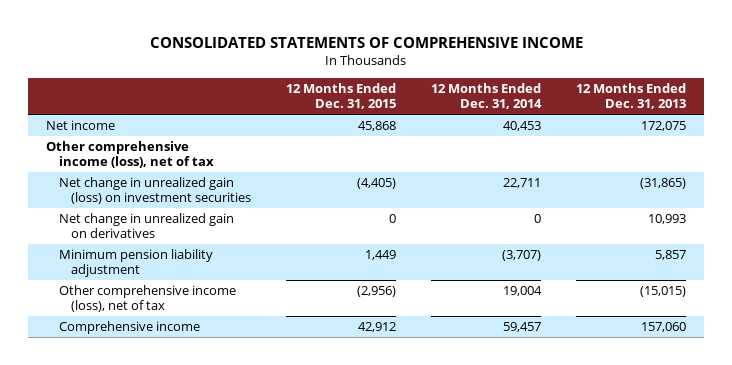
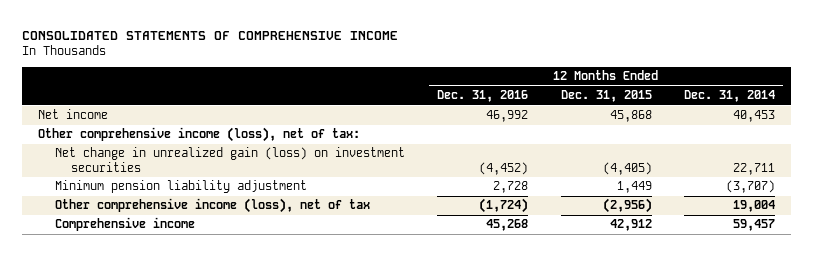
- | 12 Months Ended Dec. 31, 2015 | 12 Months Ended Dec. 31, 2014 | 12 Months Ended Dec. 31, 2013
+ | 12 Months Ended Dec. 31, 2016 | 12 Months Ended Dec. 31, 2015 | 12 Months Ended Dec. 31, 2014
- Other comprehensive income (loss), net of tax
+ Other comprehensive income (loss), net of tax:
- Net change in unrealized gain on derivatives | 0 | 0 | 10,993

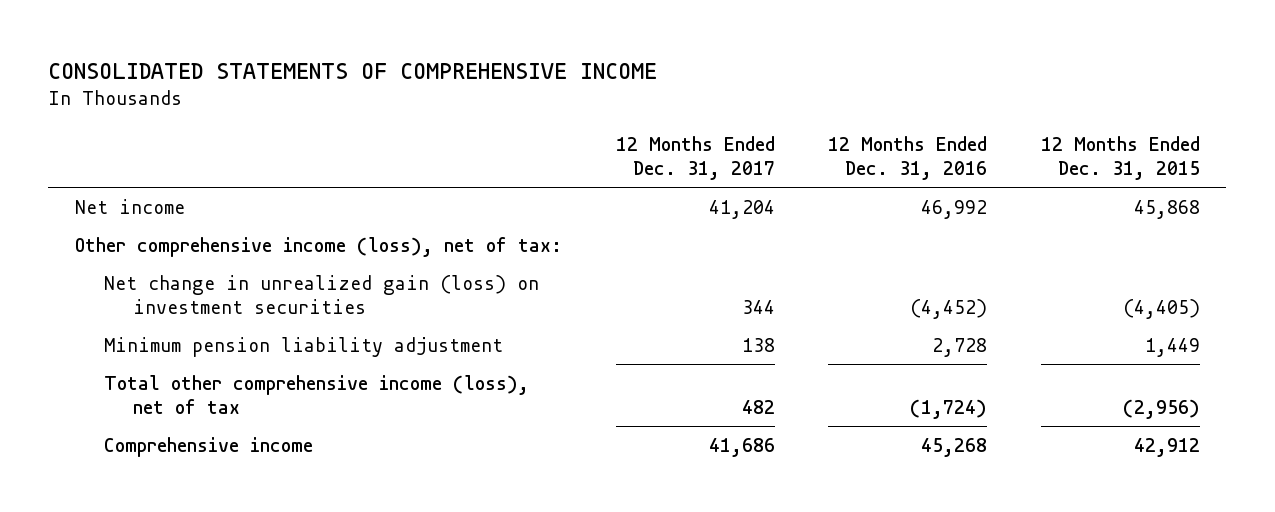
- | 12 Months Ended Dec. 31, 2016 | 12 Months Ended Dec. 31, 2015 | 12 Months Ended Dec. 31, 2014
+ | 12 Months Ended Dec. 31, 2017 | 12 Months Ended Dec. 31, 2016 | 12 Months Ended Dec. 31, 2015
- Other comprehensive income (loss), net of tax | (1,724) | (2,956) | 19,004
+ Total other comprehensive income (loss), net of tax | 482 | (1,724) | (2,956)

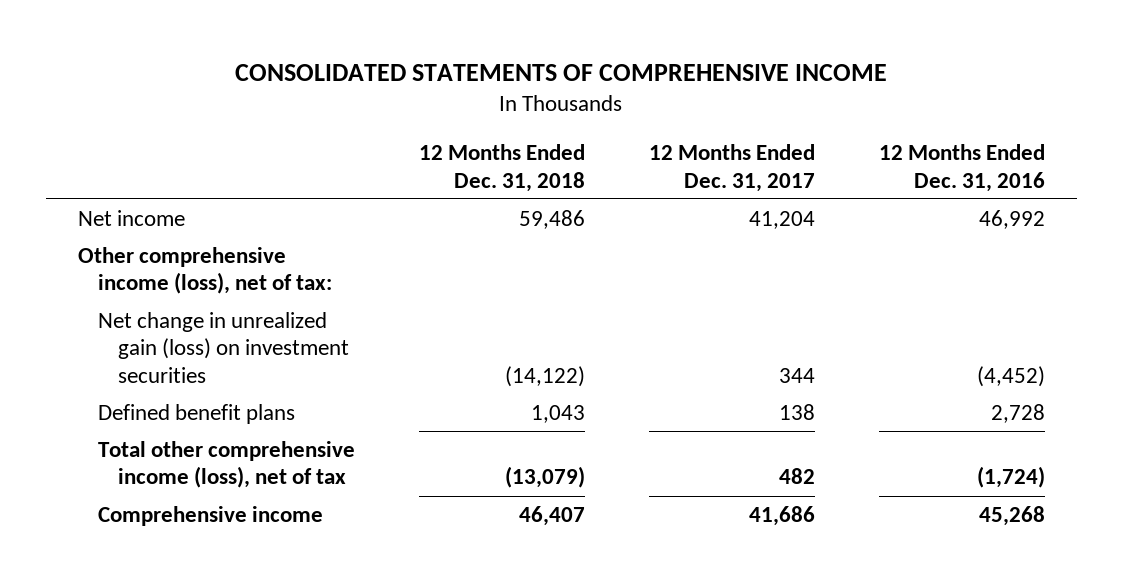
- | 12 Months Ended Dec. 31, 2017 | 12 Months Ended Dec. 31, 2016 | 12 Months Ended Dec. 31, 2015
+ | 12 Months Ended Dec. 31, 2018 | 12 Months Ended Dec. 31, 2017 | 12 Months Ended Dec. 31, 2016
- Minimum pension liability adjustment | 138 | 2,728 | 1,449
+ Defined benefit plans | 1,043 | 138 | 2,728

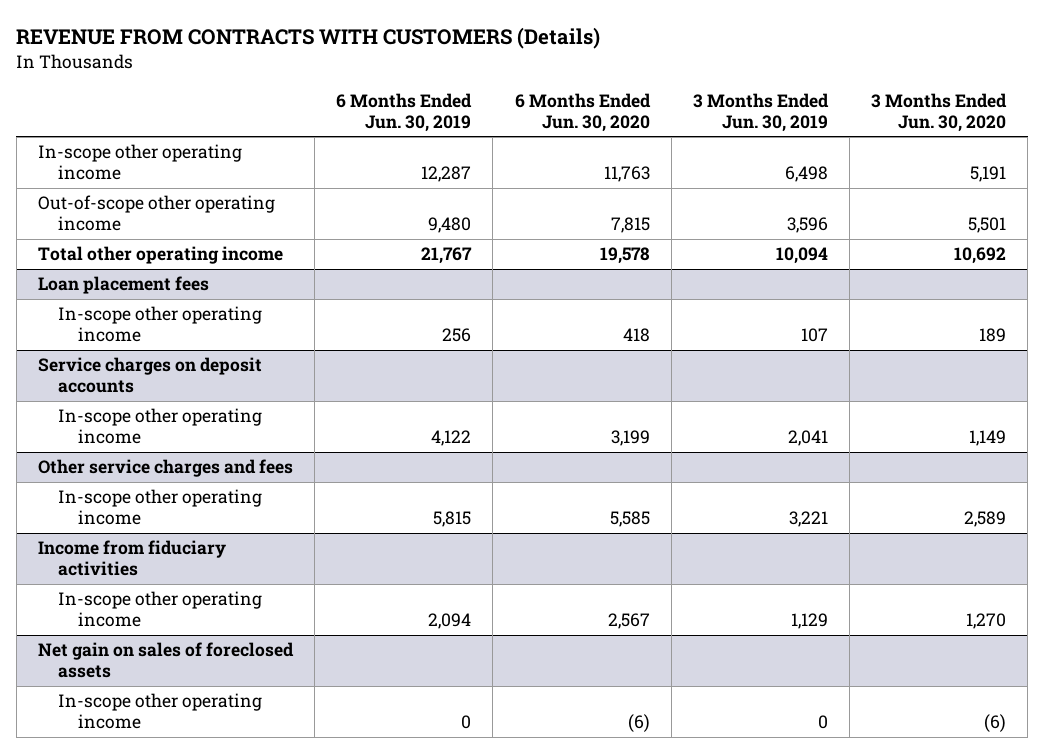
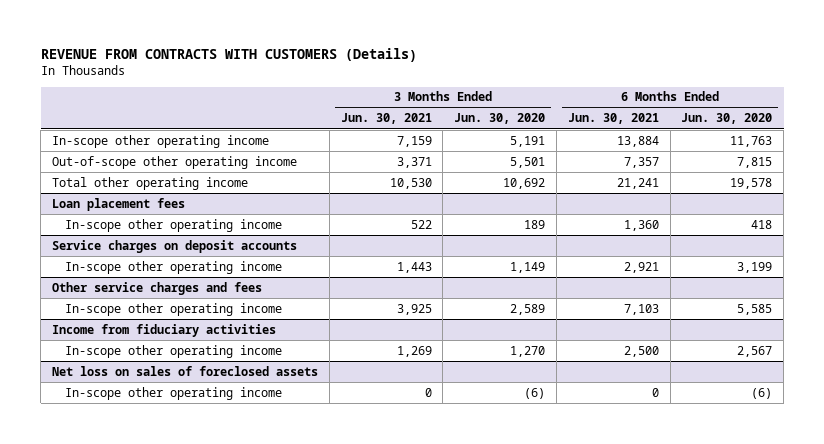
- | 6 Months Ended Jun. 30, 2019 | 6 Months Ended Jun. 30, 2020 | 3 Months Ended Jun. 30, 2019 | 3 Months Ended Jun. 30, 2020
+ | 3 Months Ended Jun. 30, 2021 | 3 Months Ended Jun. 30, 2020 | 6 Months Ended Jun. 30, 2021 | 6 Months Ended Jun. 30, 2020
- Net gain on sales of foreclosed assets
+ Net loss on sales of foreclosed assets

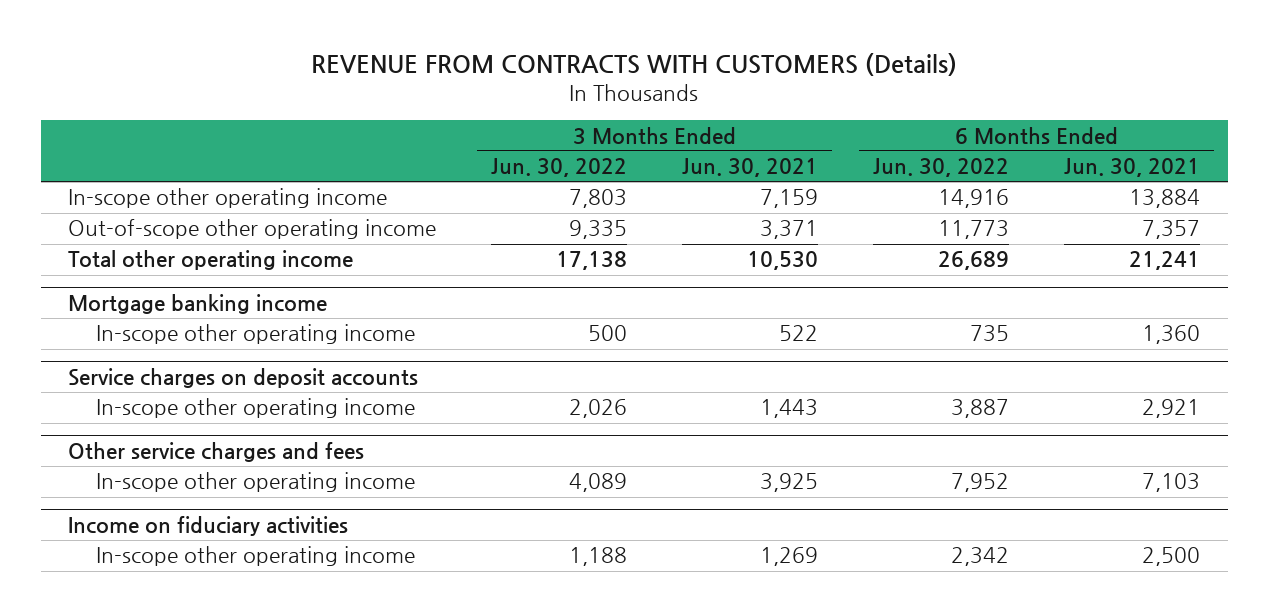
- | 3 Months Ended Jun. 30, 2021 | 3 Months Ended Jun. 30, 2020 | 6 Months Ended Jun. 30, 2021 | 6 Months Ended Jun. 30, 2020
+ | 3 Months Ended Jun. 30, 2022 | 3 Months Ended Jun. 30, 2021 | 6 Months Ended Jun. 30, 2022 | 6 Months Ended Jun. 30, 2021
- Loan placement fees
+ Mortgage banking income
- Income from fiduciary activities
+ Income on fiduciary activities
- Net loss on sales of foreclosed assets
- In-scope other operating income | 0 | (6) | 0 | (6)

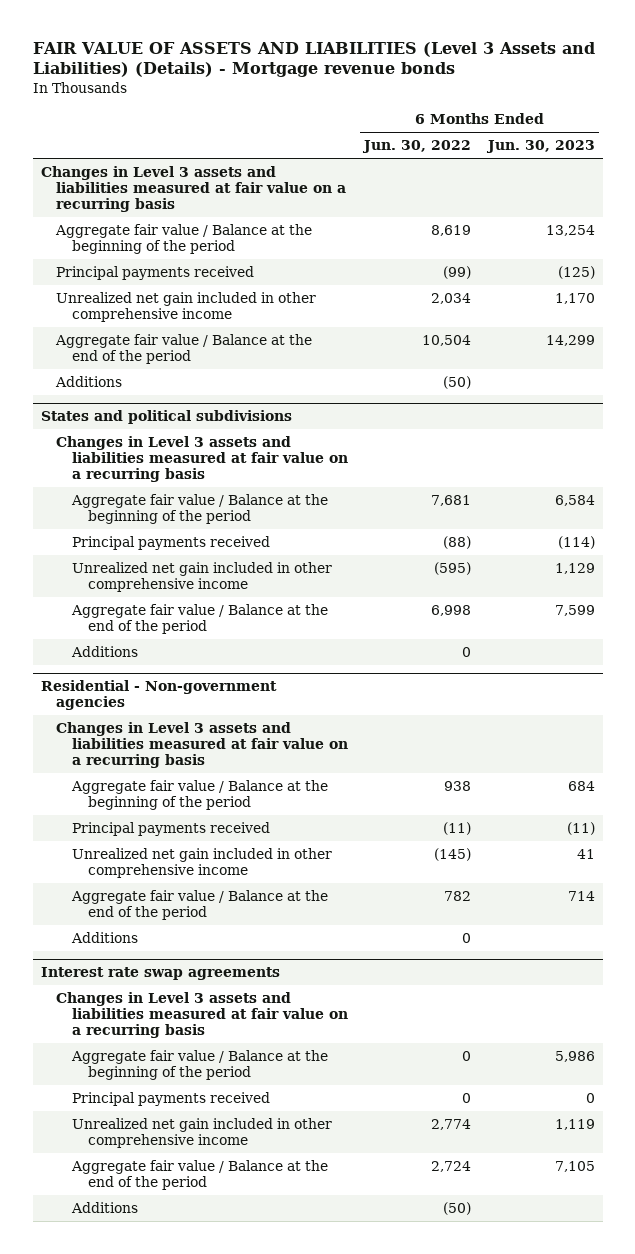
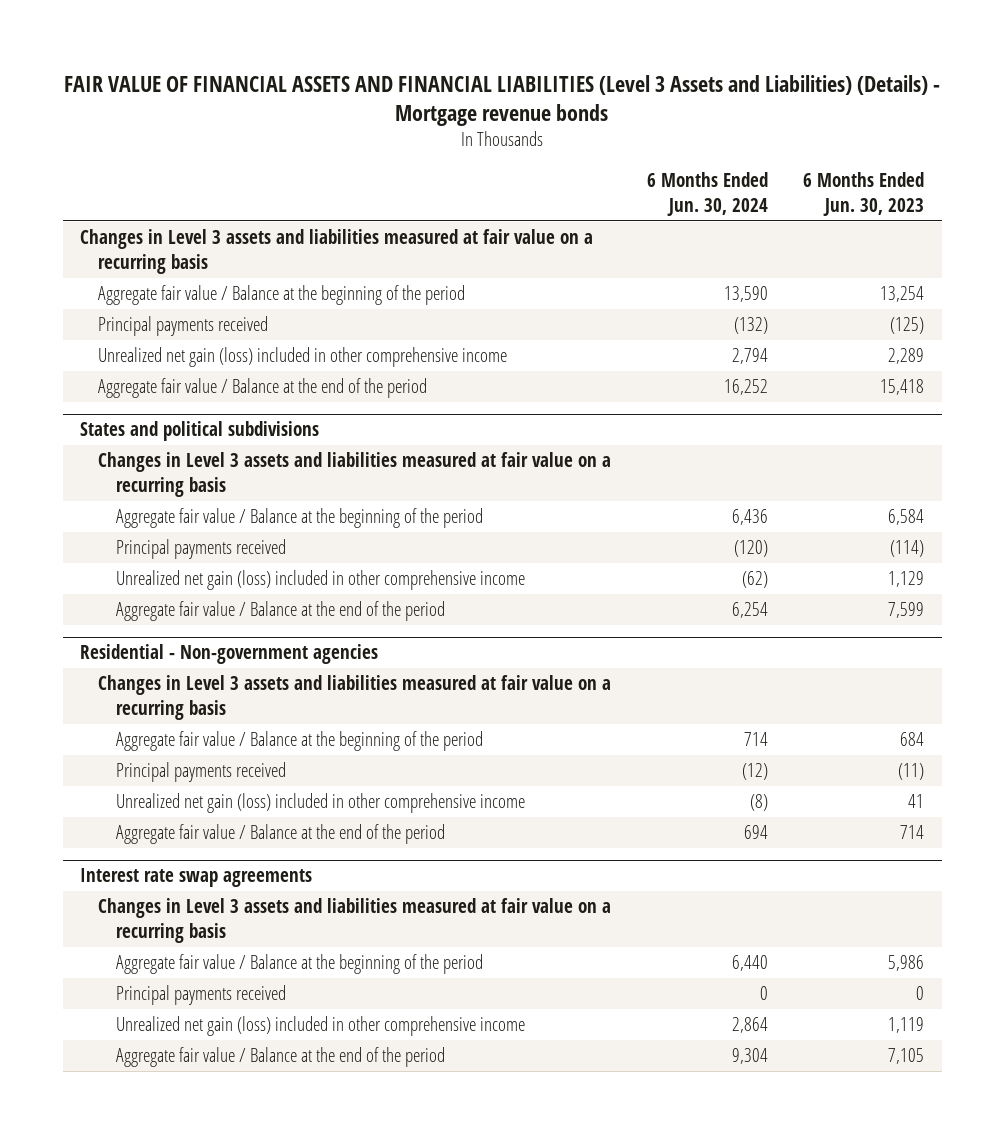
- FAIR VALUE OF ASSETS AND LIABILITIES (Level 3 Assets and Liabilities) (Details) - Mortgage revenue bonds
+ FAIR VALUE OF FINANCIAL ASSETS AND FINANCIAL LIABILITIES (Level 3 Assets and Liabilities) (Details) - Mortgage revenue bonds
- | 6 Months Ended Jun. 30, 2022 | 6 Months Ended Jun. 30, 2023
+ | 6 Months Ended Jun. 30, 2024 | 6 Months Ended Jun. 30, 2023
- Unrealized net gain included in other comprehensive income | 2,034 | 1,170
- Aggregate fair value / Balance at the end of the period | 10,504 | 14,299
- Additions | (50) |
+ Unrealized net gain (loss) included in other comprehensive income | 2,794 | 2,289
+ Aggregate fair value / Balance at the end of the period | 16,252 | 15,418
@ States and political subdivisions
- Unrealized net gain included in other comprehensive income | (595) | 1,129
+ Unrealized net gain (loss) included in other comprehensive income | (62) | 1,129
- Additions | 0 |
@ Residential - Non-government agencies
- Unrealized net gain included in other comprehensive income | (145) | 41
+ Unrealized net gain (loss) included in other comprehensive income | (8) | 41
- Additions | 0 |
@ Interest rate swap agreements
- Unrealized net gain included in other comprehensive income | 2,774 | 1,119
+ Unrealized net gain (loss) included in other comprehensive income | 2,864 | 1,119
- Additions | (50) |

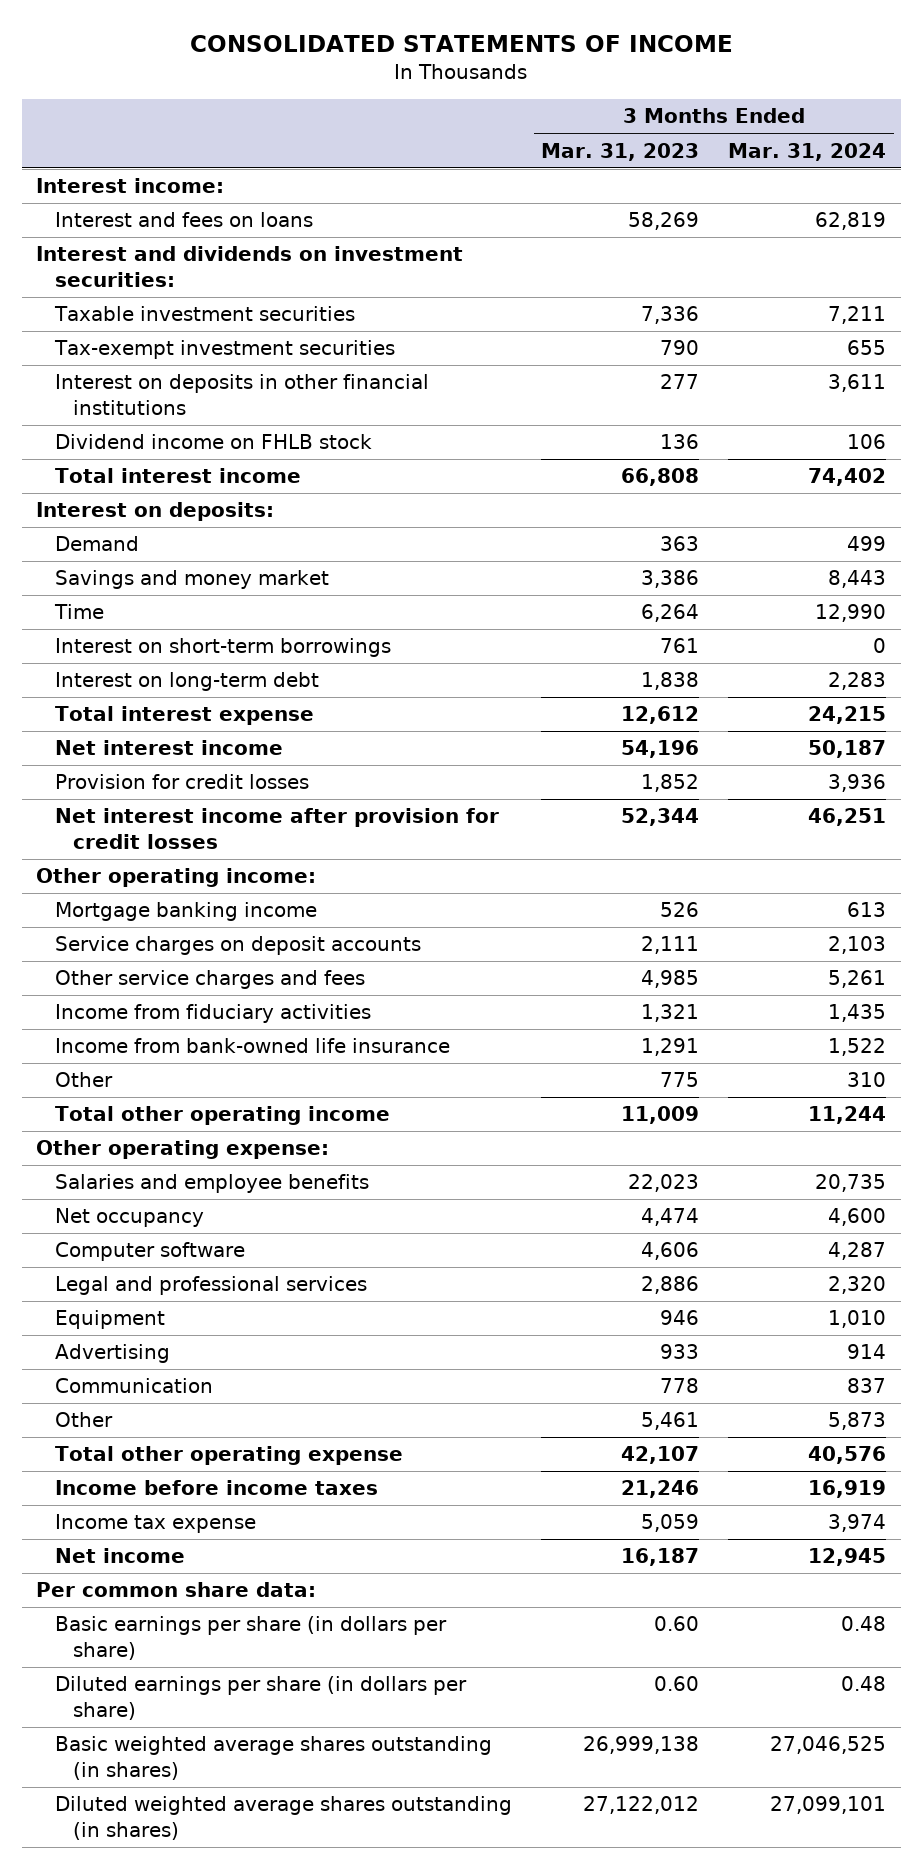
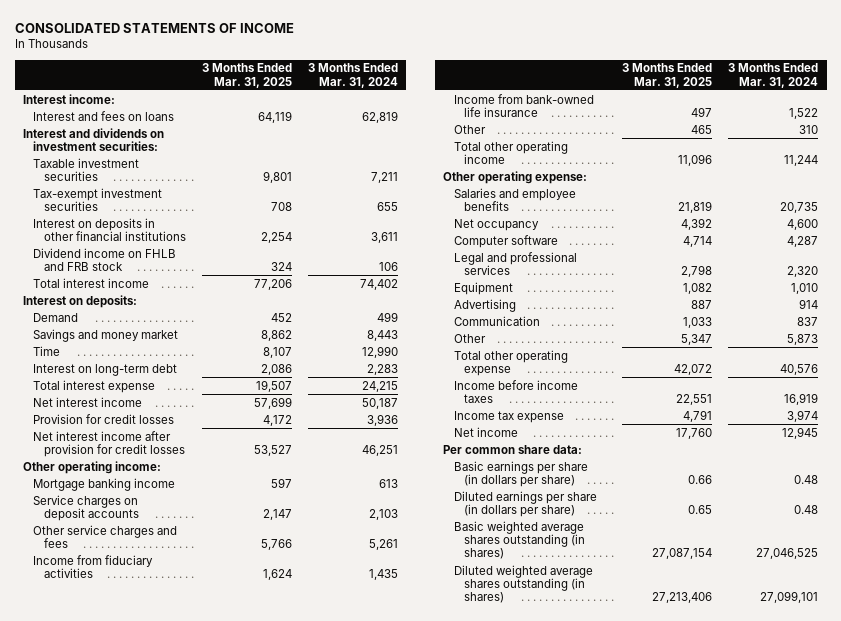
- | 3 Months Ended Mar. 31, 2023 | 3 Months Ended Mar. 31, 2024
+ | 3 Months Ended Mar. 31, 2025 | 3 Months Ended Mar. 31, 2024
- Dividend income on FHLB stock | 136 | 106
+ Dividend income on FHLB and FRB stock | 324 | 106
- Interest on short-term borrowings | 761 | 0

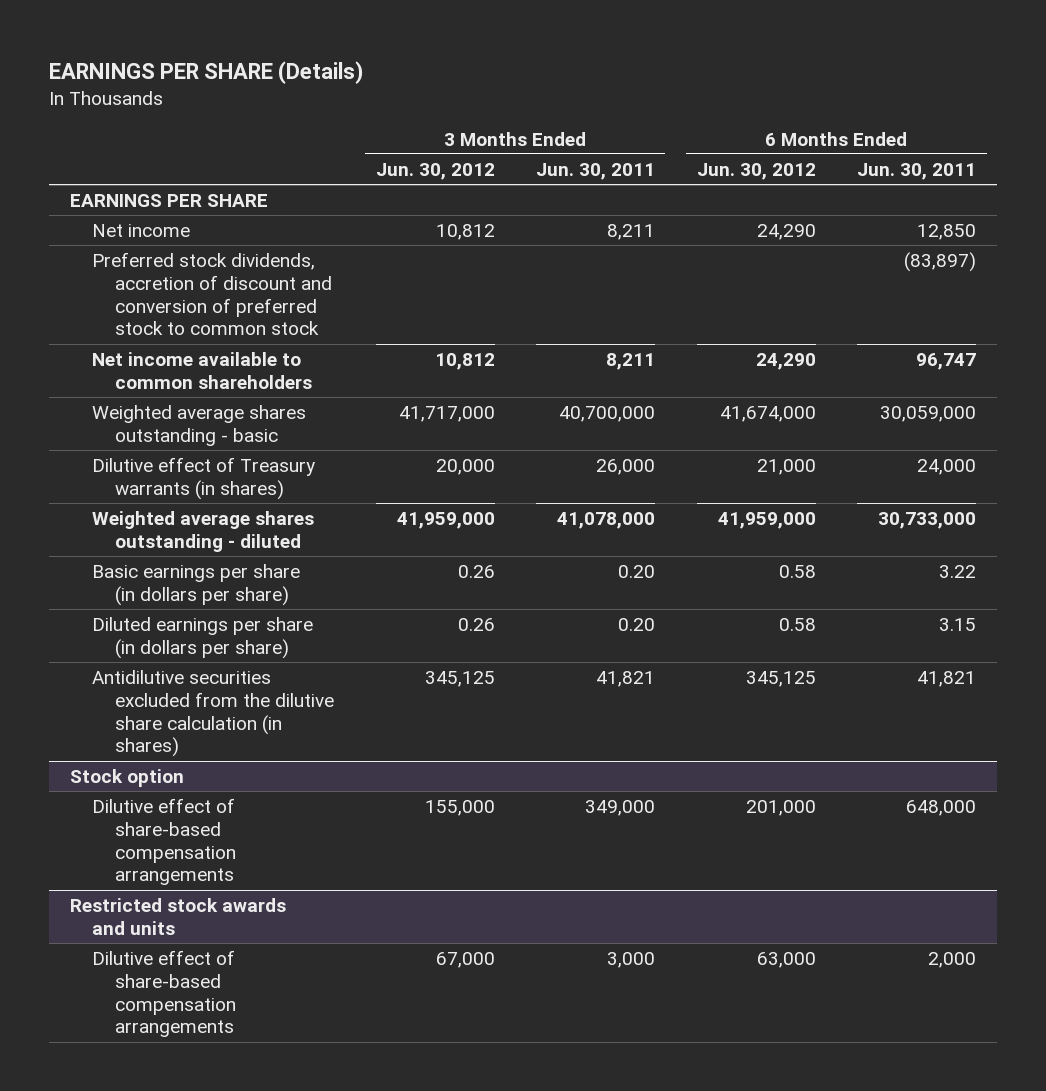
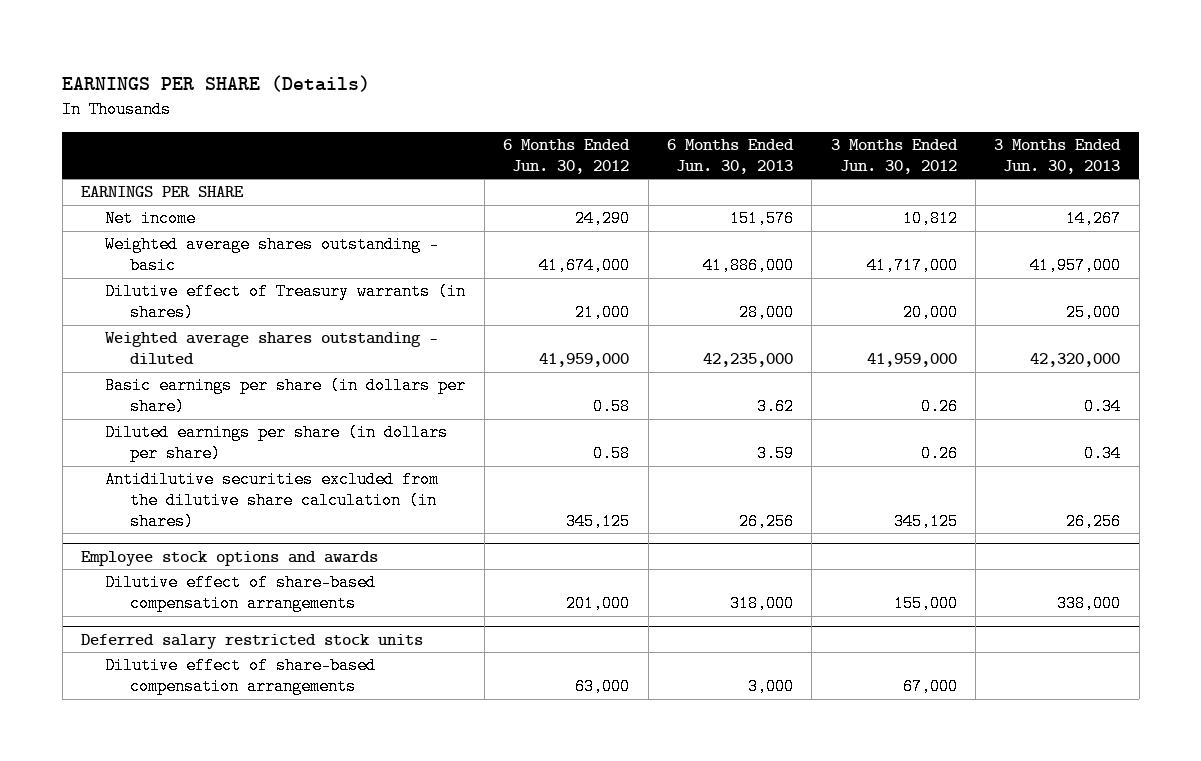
- | 3 Months Ended Jun. 30, 2012 | 3 Months Ended Jun. 30, 2011 | 6 Months Ended Jun. 30, 2012 | 6 Months Ended Jun. 30, 2011
+ | 6 Months Ended Jun. 30, 2012 | 6 Months Ended Jun. 30, 2013 | 3 Months Ended Jun. 30, 2012 | 3 Months Ended Jun. 30, 2013
- Preferred stock dividends, accretion of discount and conversion of preferred stock to common stock | | | | (83,897)
- Net income available to common shareholders | 10,812 | 8,211 | 24,290 | 96,747
- Stock option
+ Employee stock options and awards
- Restricted stock awards and units
+ Deferred salary restricted stock units

